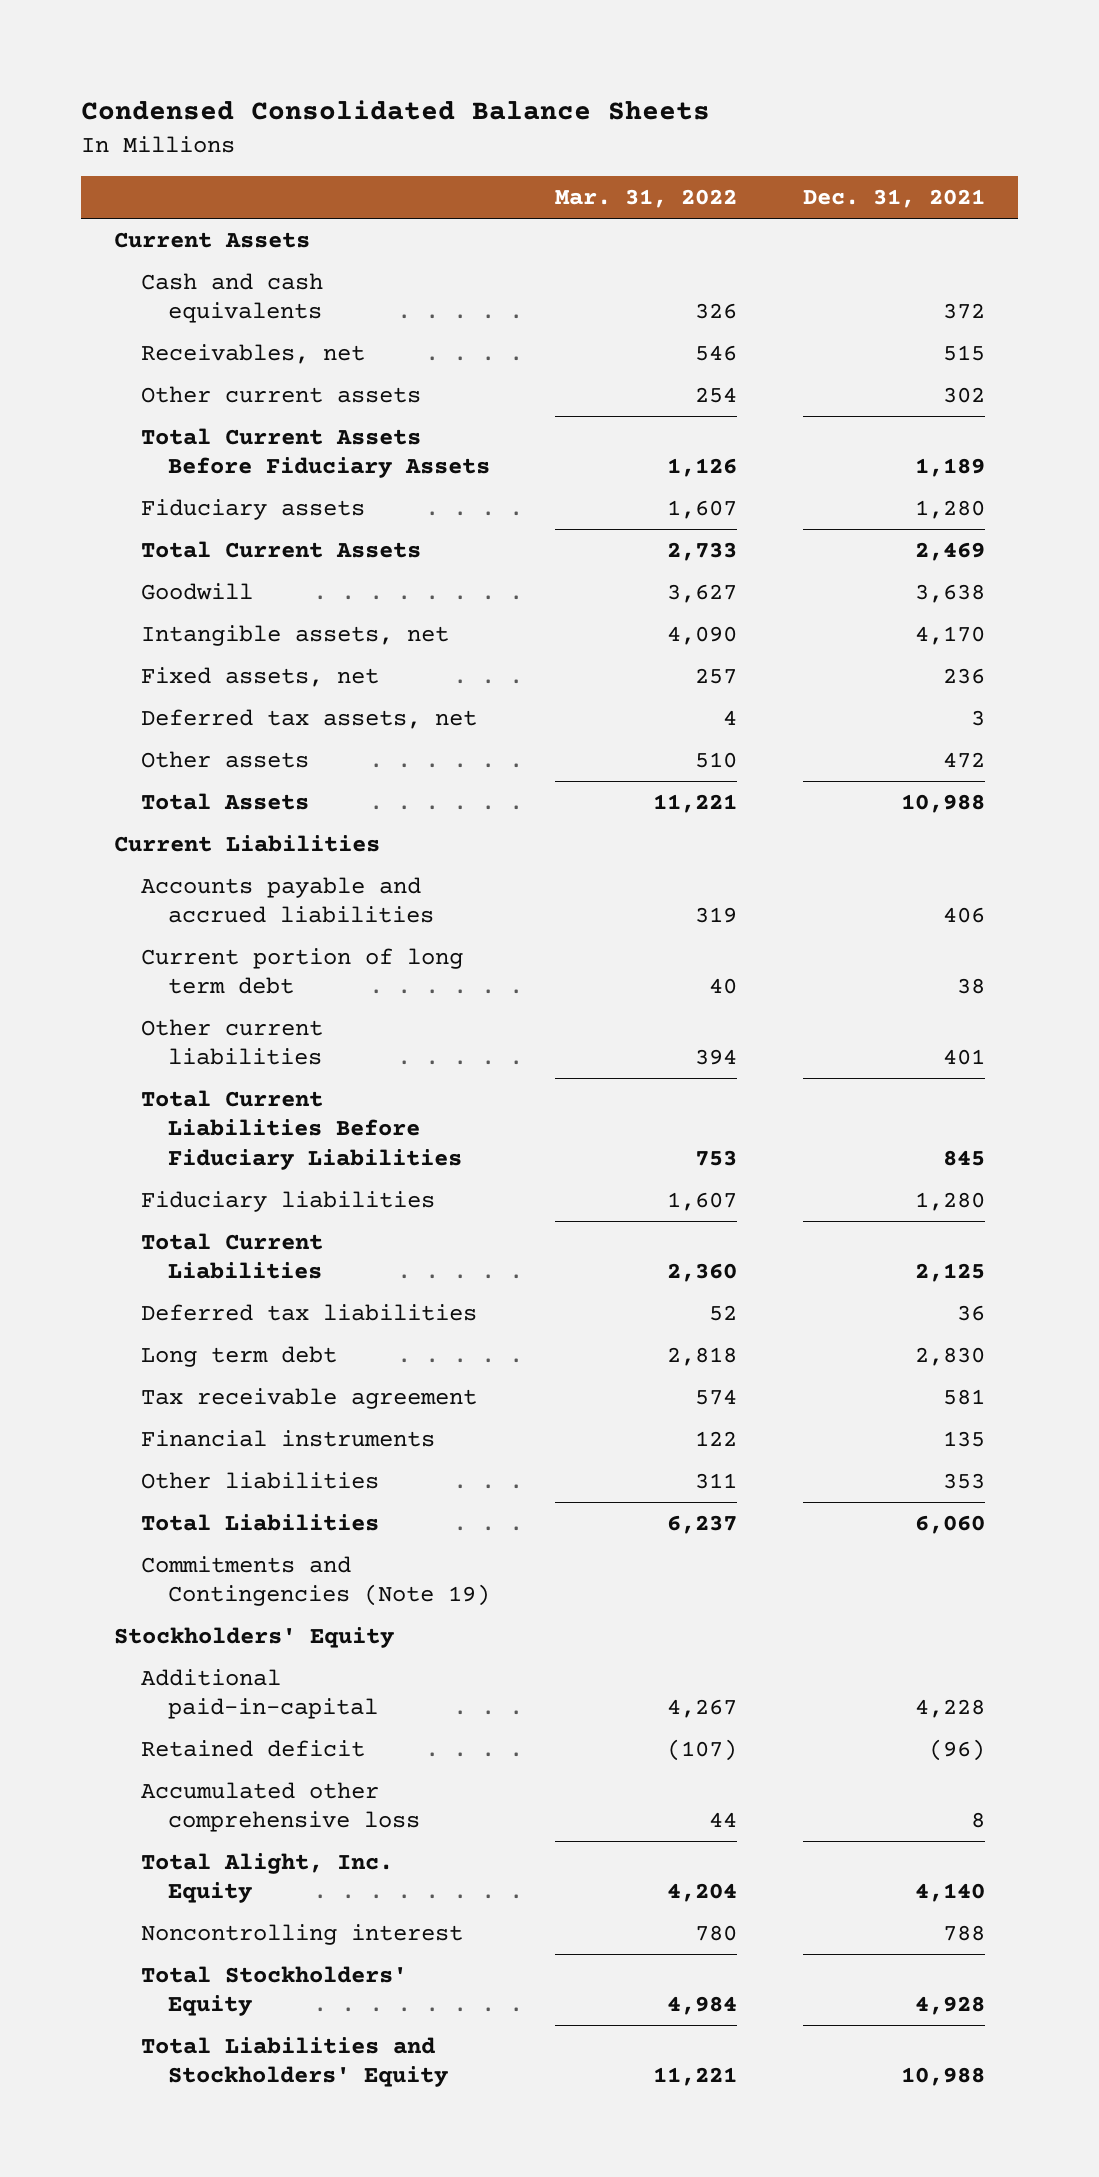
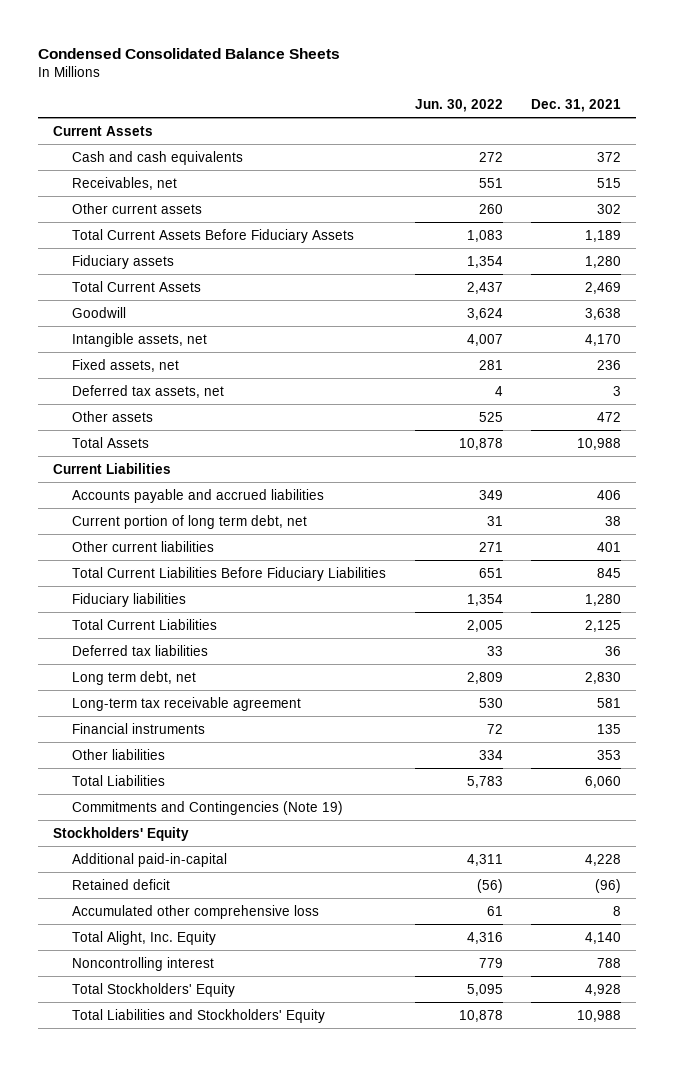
- | Mar. 31, 2022 | Dec. 31, 2021
+ | Jun. 30, 2022 | Dec. 31, 2021
- Current portion of long term debt | 40 | 38
+ Current portion of long term debt, net | 31 | 38
- Long term debt | 2,818 | 2,830
- Tax receivable agreement | 574 | 581
+ Long term debt, net | 2,809 | 2,830
+ Long-term tax receivable agreement | 530 | 581

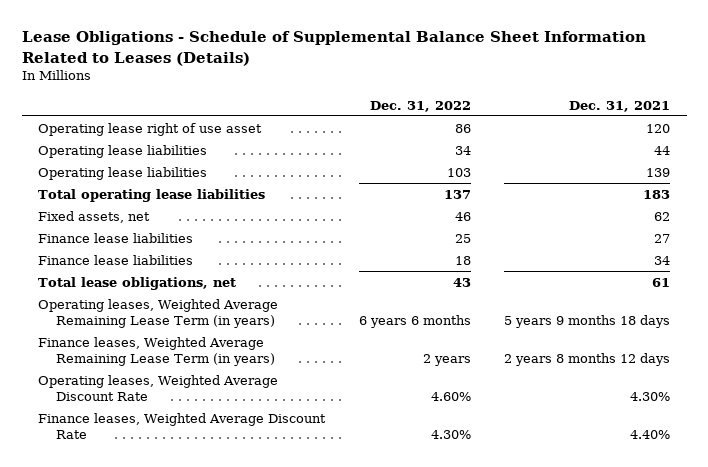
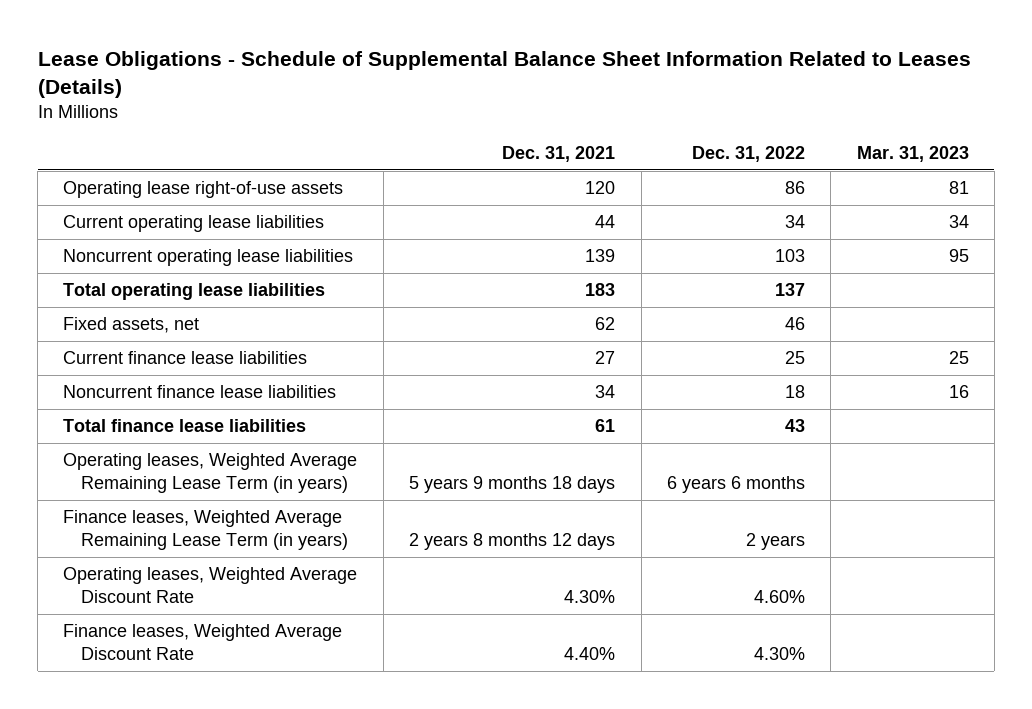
- | Dec. 31, 2022 | Dec. 31, 2021
+ | Dec. 31, 2021 | Dec. 31, 2022 | Mar. 31, 2023
- Operating lease right of use asset | 86 | 120
- Operating lease liabilities | 34 | 44
- Operating lease liabilities | 103 | 139
+ Operating lease right-of-use assets | 120 | 86 | 81
+ Current operating lease liabilities | 44 | 34 | 34
+ Noncurrent operating lease liabilities | 139 | 103 | 95
- Finance lease liabilities | 25 | 27
- Finance lease liabilities | 18 | 34
- Total lease obligations, net | 43 | 61
+ Current finance lease liabilities | 27 | 25 | 25
+ Noncurrent finance lease liabilities | 34 | 18 | 16
+ Total finance lease liabilities | 61 | 43 |

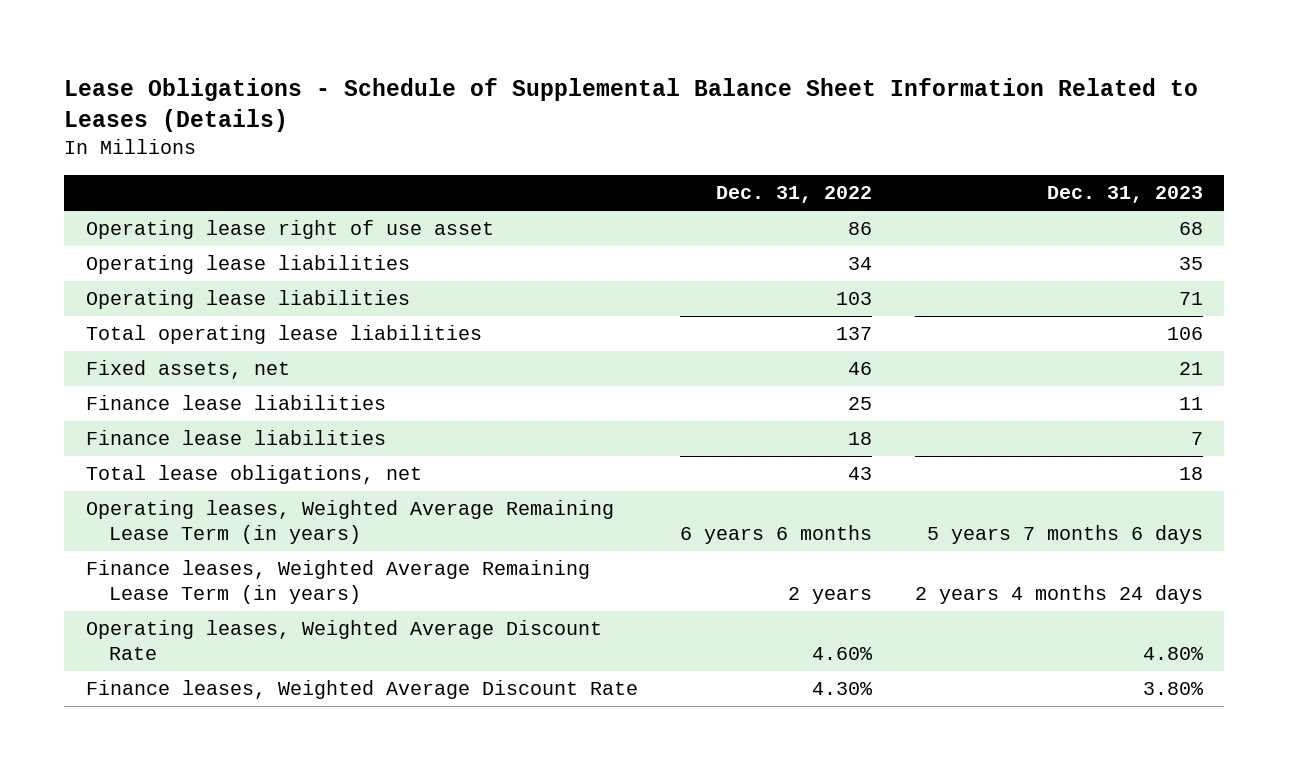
- | Dec. 31, 2021 | Dec. 31, 2022 | Mar. 31, 2023
+ | Dec. 31, 2022 | Dec. 31, 2023
- Operating lease right-of-use assets | 120 | 86 | 81
- Current operating lease liabilities | 44 | 34 | 34
- Noncurrent operating lease liabilities | 139 | 103 | 95
+ Operating lease right of use asset | 86 | 68
+ Operating lease liabilities | 34 | 35
+ Operating lease liabilities | 103 | 71
- Current finance lease liabilities | 27 | 25 | 25
- Noncurrent finance lease liabilities | 34 | 18 | 16
- Total finance lease liabilities | 61 | 43 |
+ Finance lease liabilities | 25 | 11
+ Finance lease liabilities | 18 | 7
+ Total lease obligations, net | 43 | 18

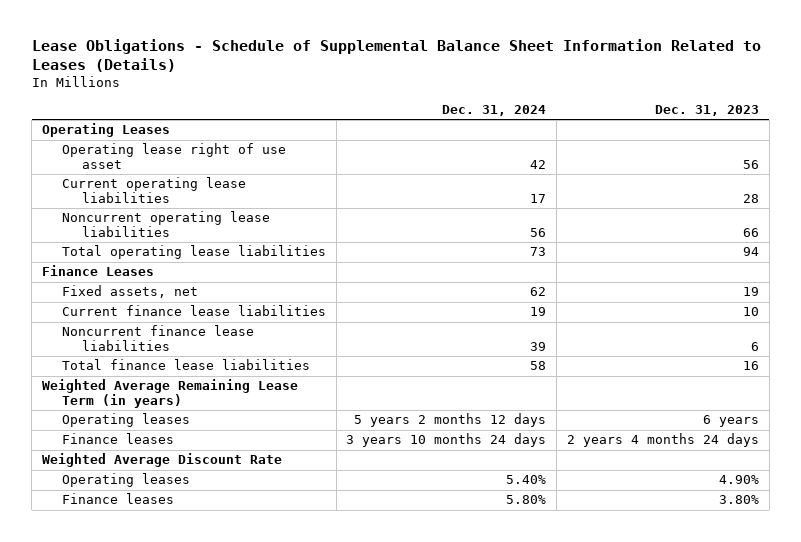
- | Dec. 31, 2022 | Dec. 31, 2023
+ | Dec. 31, 2024 | Dec. 31, 2023
- Operating lease right of use asset | 86 | 68
- Operating lease liabilities | 34 | 35
- Operating lease liabilities | 103 | 71
- Total operating lease liabilities | 137 | 106
- Fixed assets, net | 46 | 21
- Finance lease liabilities | 25 | 11
- Finance lease liabilities | 18 | 7
- Total lease obligations, net | 43 | 18
- Operating leases, Weighted Average Remaining Lease Term (in years) | 6 years 6 months | 5 years 7 months 6 days
- Finance leases, Weighted Average Remaining Lease Term (in years) | 2 years | 2 years 4 months 24 days
- Operating leases, Weighted Average Discount Rate | 4.60% | 4.80%
- Finance leases, Weighted Average Discount Rate | 4.30% | 3.80%
+ Operating Leases
+ Operating lease right of use asset | 42 | 56
+ Current operating lease liabilities | 17 | 28
+ Noncurrent operating lease liabilities | 56 | 66
+ Total operating lease liabilities | 73 | 94
+ Finance Leases
+ Fixed assets, net | 62 | 19
+ Current finance lease liabilities | 19 | 10
+ Noncurrent finance lease liabilities | 39 | 6
+ Total finance lease liabilities | 58 | 16
+ Weighted Average Remaining Lease Term (in years)
+ Operating leases | 5 years 2 months 12 days | 6 years
+ Finance leases | 3 years 10 months 24 days | 2 years 4 months 24 days
+ Weighted Average Discount Rate
+ Operating leases | 5.40% | 4.90%
+ Finance leases | 5.80% | 3.80%

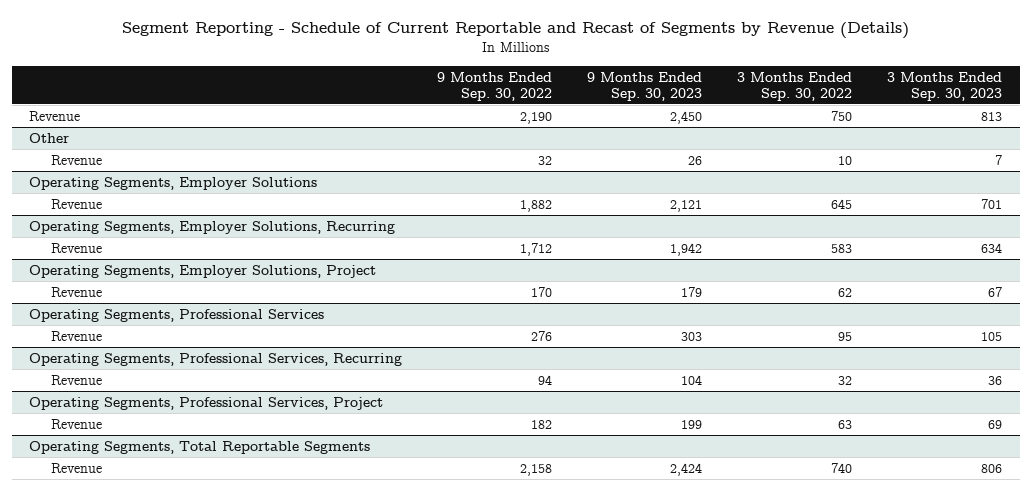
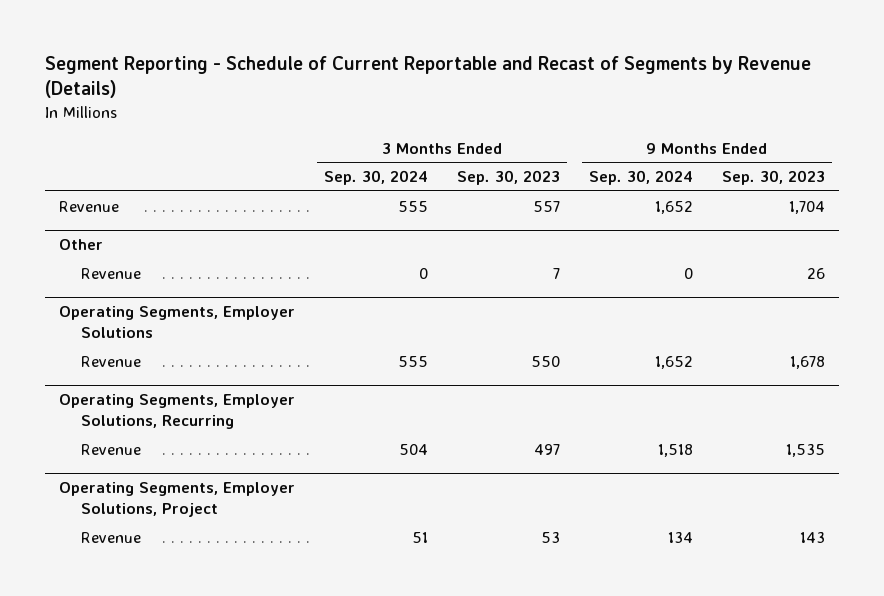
- | 9 Months Ended Sep. 30, 2022 | 9 Months Ended Sep. 30, 2023 | 3 Months Ended Sep. 30, 2022 | 3 Months Ended Sep. 30, 2023
+ | 3 Months Ended Sep. 30, 2024 | 3 Months Ended Sep. 30, 2023 | 9 Months Ended Sep. 30, 2024 | 9 Months Ended Sep. 30, 2023
- Revenue | 2,190 | 2,450 | 750 | 813
+ Revenue | 555 | 557 | 1,652 | 1,704
@ Operating Segments, Employer Solutions
- Revenue | 1,882 | 2,121 | 645 | 701
+ Revenue | 555 | 550 | 1,652 | 1,678
@ Operating Segments, Employer Solutions, Recurring
- Revenue | 1,712 | 1,942 | 583 | 634
+ Revenue | 504 | 497 | 1,518 | 1,535
@ Operating Segments, Employer Solutions, Project
- Revenue | 170 | 179 | 62 | 67
- Operating Segments, Professional Services
- Revenue | 276 | 303 | 95 | 105
- Operating Segments, Professional Services, Recurring
- Revenue | 94 | 104 | 32 | 36
- Operating Segments, Professional Services, Project
- Revenue | 182 | 199 | 63 | 69
- Operating Segments, Total Reportable Segments
- Revenue | 2,158 | 2,424 | 740 | 806
@ Operating Segments, Employer Solutions, Project
+ Revenue | 51 | 53 | 134 | 143

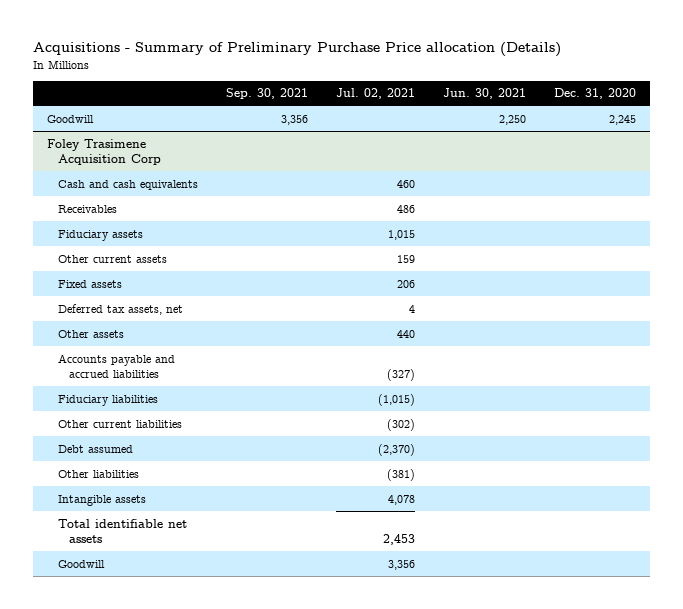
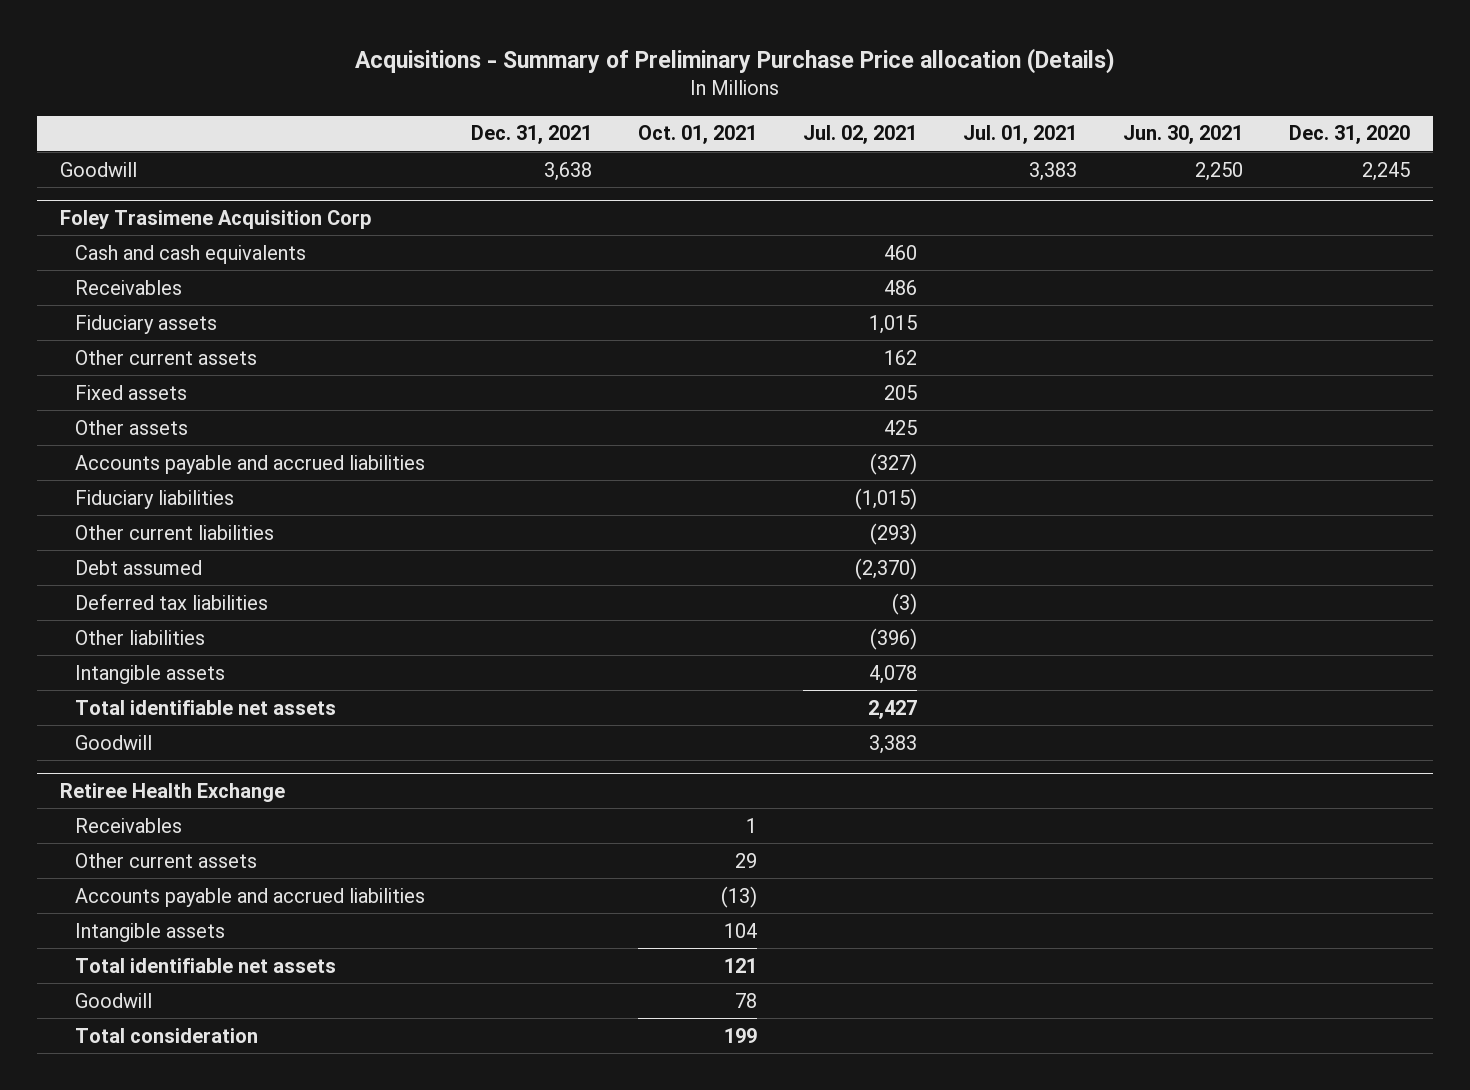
- | Sep. 30, 2021 | Jul. 02, 2021 | Jun. 30, 2021 | Dec. 31, 2020
+ | Dec. 31, 2021 | Oct. 01, 2021 | Jul. 02, 2021 | Jul. 01, 2021 | Jun. 30, 2021 | Dec. 31, 2020
@ Foley Trasimene Acquisition Corp
- Other current assets | | 159 | |
- Fixed assets | | 206 | |
- Deferred tax assets, net | | 4 | |
- Other assets | | 440 | |
+ Other current assets | | | 162 | | |
+ Fixed assets | | | 205 | | |
+ Other assets | | | 425 | | |
- Other current liabilities | | (302) | |
+ Other current liabilities | | | (293) | | |
- Other liabilities | | (381) | |
+ Deferred tax liabilities | | | (3) | | |
+ Other liabilities | | | (396) | | |
- Total identifiable net assets | | 2,453 | |
- Goodwill | | 3,356 | |
+ Total identifiable net assets | | | 2,427 | | |
+ Goodwill | | | 3,383 | | |
+ Retiree Health Exchange
+ Receivables | | 1 | | | |
+ Other current assets | | 29 | | | |
+ Accounts payable and accrued liabilities | | (13) | | | |
+ Intangible assets | | 104 | | | |
+ Total identifiable net assets | | 121 | | | |
+ Goodwill | | 78 | | | |
+ Total consideration | | 199 | | | |

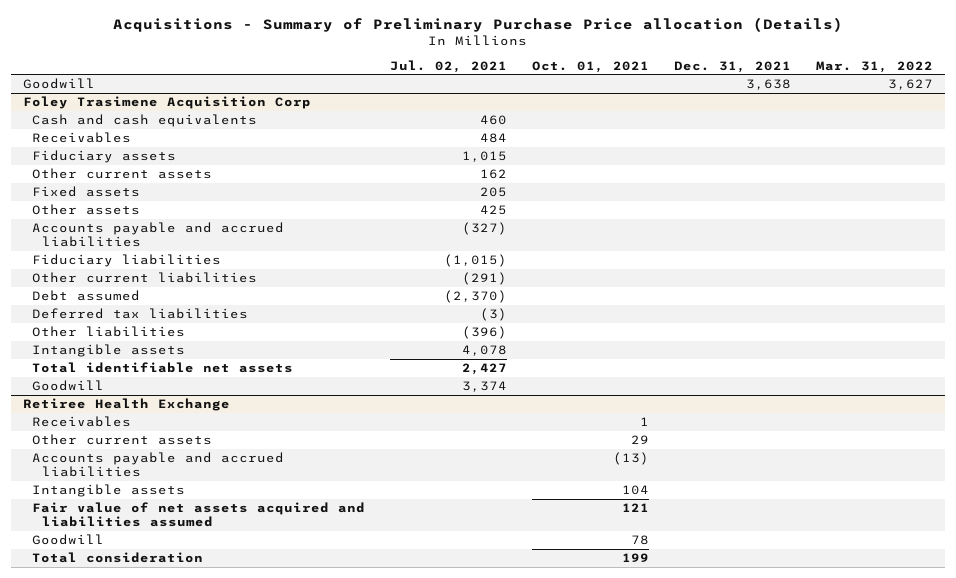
- | Dec. 31, 2021 | Oct. 01, 2021 | Jul. 02, 2021 | Jul. 01, 2021 | Jun. 30, 2021 | Dec. 31, 2020
+ | Jul. 02, 2021 | Oct. 01, 2021 | Dec. 31, 2021 | Mar. 31, 2022
@ Foley Trasimene Acquisition Corp
- Receivables | | | 486 | | |
+ Receivables | 484 | | |
- Other current liabilities | | | (293) | | |
+ Other current liabilities | (291) | | |
- Goodwill | | | 3,383 | | |
+ Goodwill | 3,374 | | |
@ Retiree Health Exchange
- Total identifiable net assets | | 121 | | | |
+ Fair value of net assets acquired and liabilities assumed | | 121 | |

